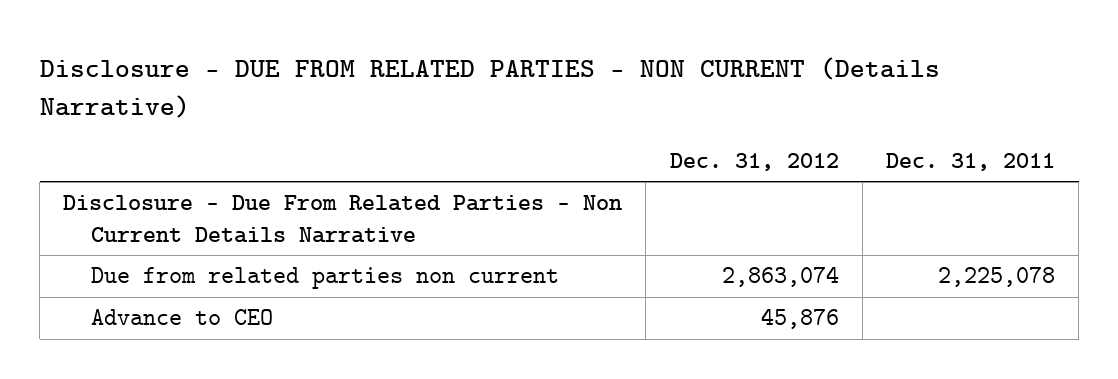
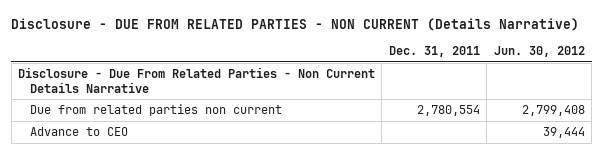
- | Dec. 31, 2012 | Dec. 31, 2011
+ | Dec. 31, 2011 | Jun. 30, 2012
- Due from related parties non current | 2,863,074 | 2,225,078
+ Due from related parties non current | 2,780,554 | 2,799,408

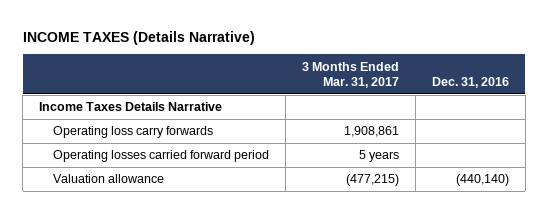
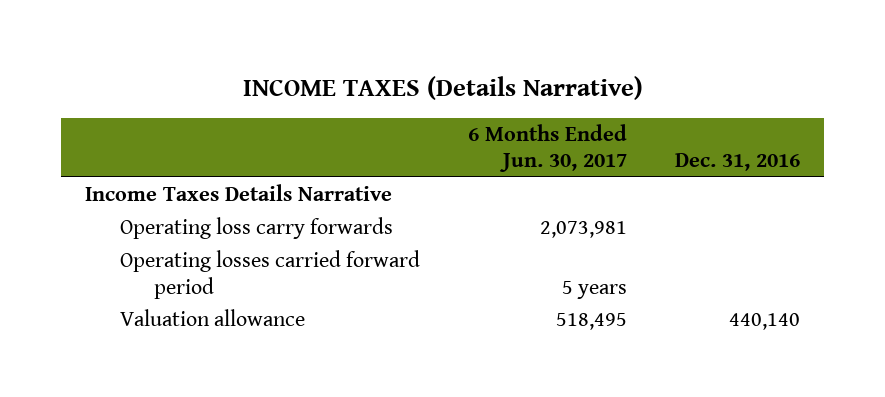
- | 3 Months Ended Mar. 31, 2017 | Dec. 31, 2016
+ | 6 Months Ended Jun. 30, 2017 | Dec. 31, 2016
- Valuation allowance | (477,215) | (440,140)
+ Valuation allowance | 518,495 | 440,140

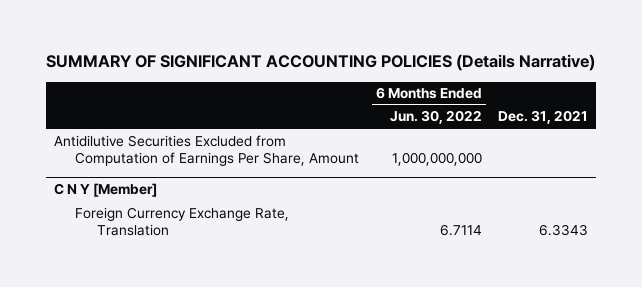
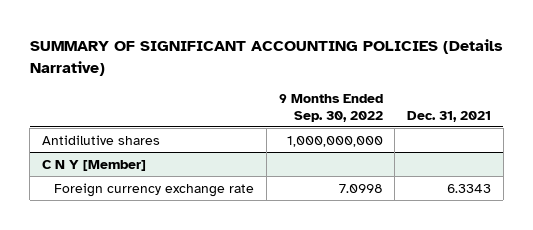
- | 6 Months Ended Jun. 30, 2022 | Dec. 31, 2021
+ | 9 Months Ended Sep. 30, 2022 | Dec. 31, 2021
- Antidilutive Securities Excluded from Computation of Earnings Per Share, Amount | 1,000,000,000 |
+ Antidilutive shares | 1,000,000,000 |
@ C N Y [Member]
- Foreign Currency Exchange Rate, Translation | 6.7114 | 6.3343
+ Foreign currency exchange rate | 7.0998 | 6.3343

